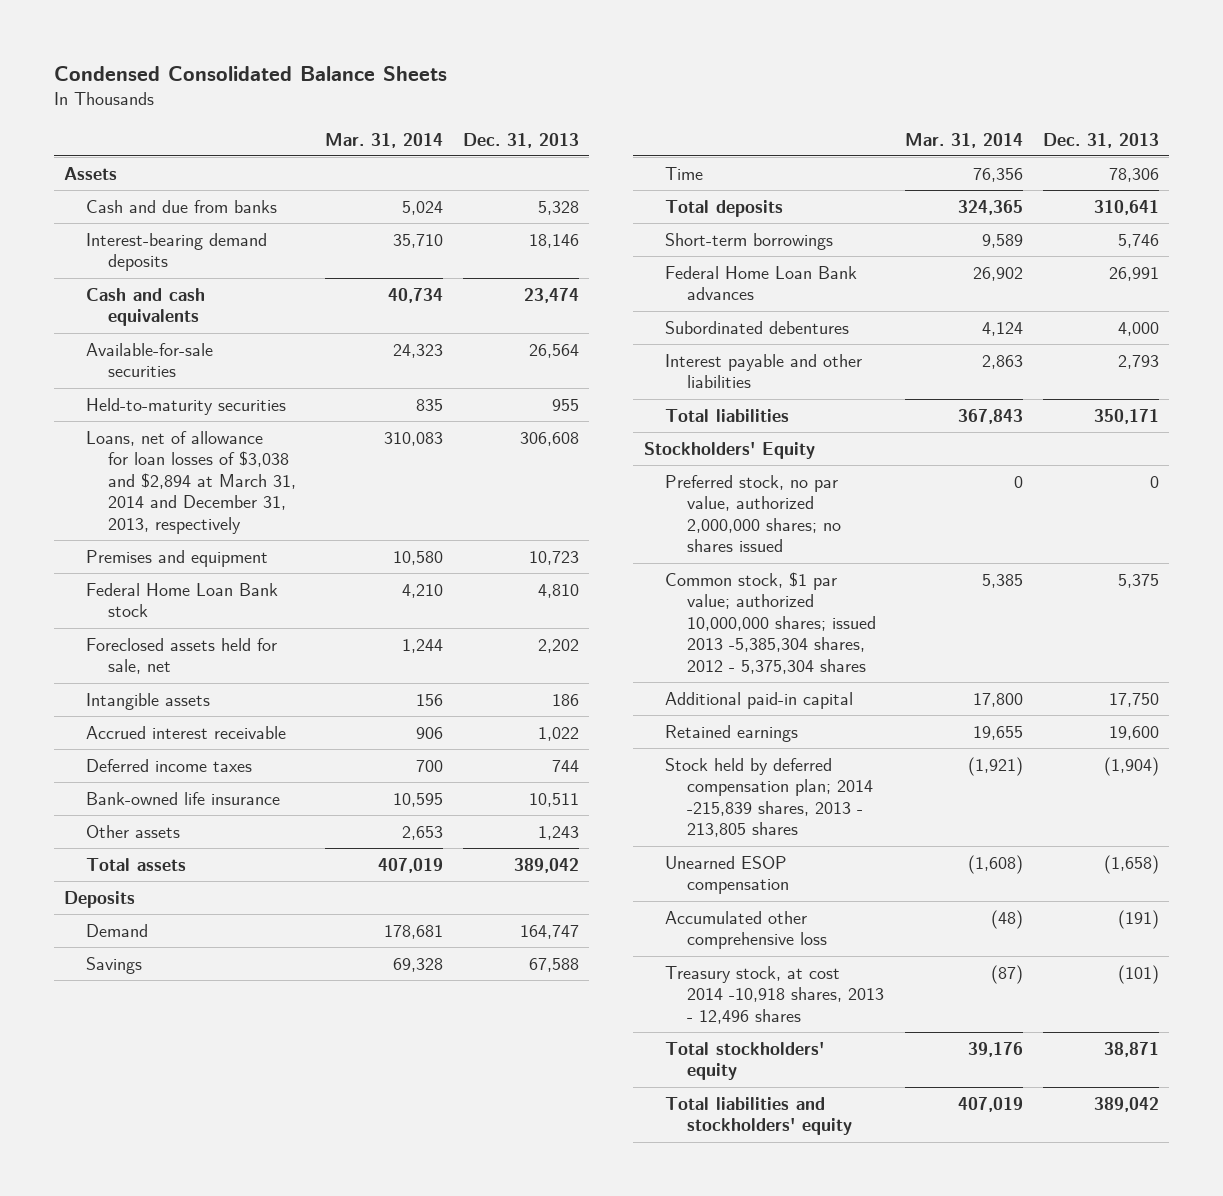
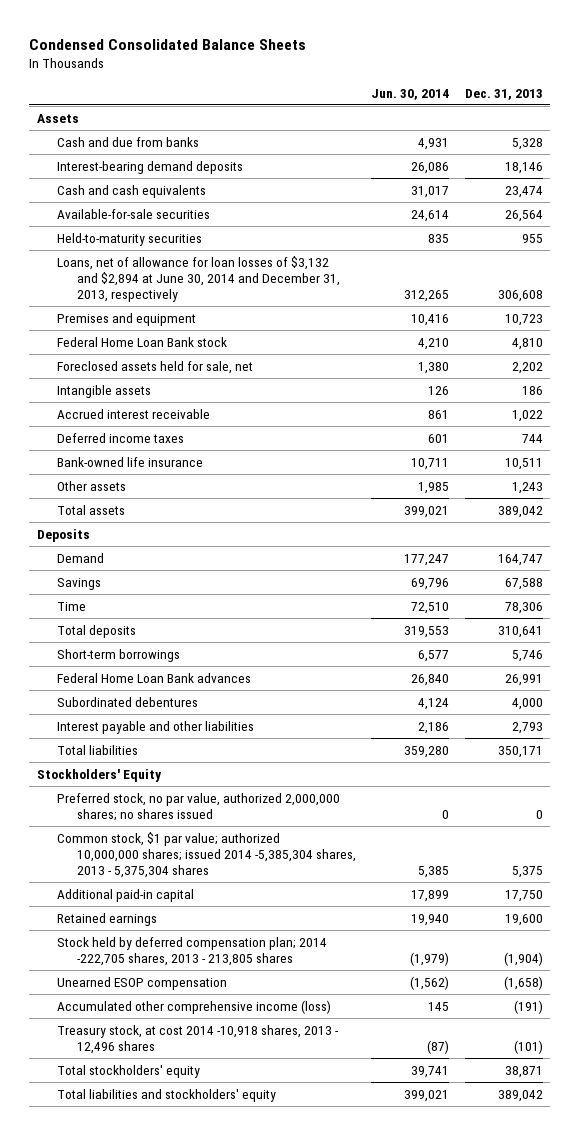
- | Mar. 31, 2014 | Dec. 31, 2013
+ | Jun. 30, 2014 | Dec. 31, 2013
- Loans, net of allowance for loan losses of $3,038 and $2,894 at March 31, 2014 and December 31, 2013, respectively | 310,083 | 306,608
+ Loans, net of allowance for loan losses of $3,132 and $2,894 at June 30, 2014 and December 31, 2013, respectively | 312,265 | 306,608
- Common stock, $1 par value; authorized 10,000,000 shares; issued 2013 -5,385,304 shares, 2012 - 5,375,304 shares | 5,385 | 5,375
+ Common stock, $1 par value; authorized 10,000,000 shares; issued 2014 -5,385,304 shares, 2013 - 5,375,304 shares | 5,385 | 5,375
- Stock held by deferred compensation plan; 2014 -215,839 shares, 2013 - 213,805 shares | (1,921) | (1,904)
+ Stock held by deferred compensation plan; 2014 -222,705 shares, 2013 - 213,805 shares | (1,979) | (1,904)
- Accumulated other comprehensive loss | (48) | (191)
+ Accumulated other comprehensive income (loss) | 145 | (191)

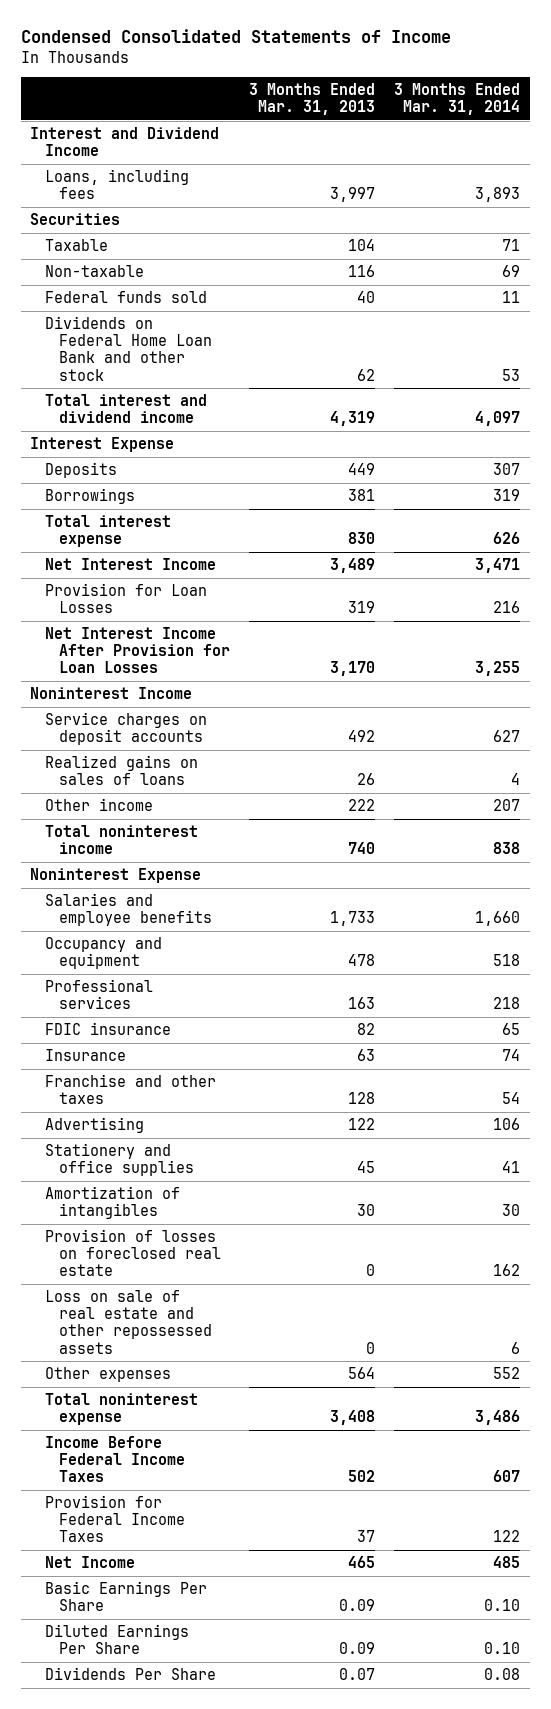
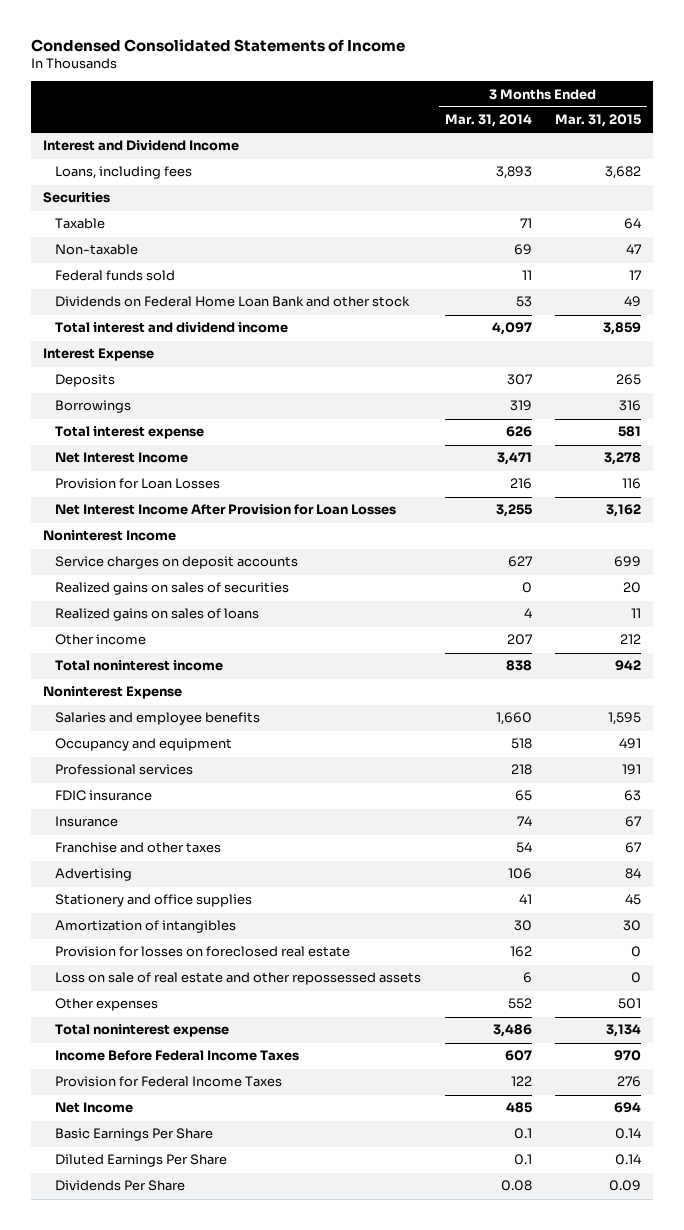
- | 3 Months Ended Mar. 31, 2013 | 3 Months Ended Mar. 31, 2014
+ | 3 Months Ended Mar. 31, 2014 | 3 Months Ended Mar. 31, 2015
+ Realized gains on sales of securities | 0 | 20
- Provision of losses on foreclosed real estate | 0 | 162
+ Provision for losses on foreclosed real estate | 162 | 0
- Basic Earnings Per Share | 0.09 | 0.10
- Diluted Earnings Per Share | 0.09 | 0.10
+ Basic Earnings Per Share | 0.1 | 0.14
+ Diluted Earnings Per Share | 0.1 | 0.14

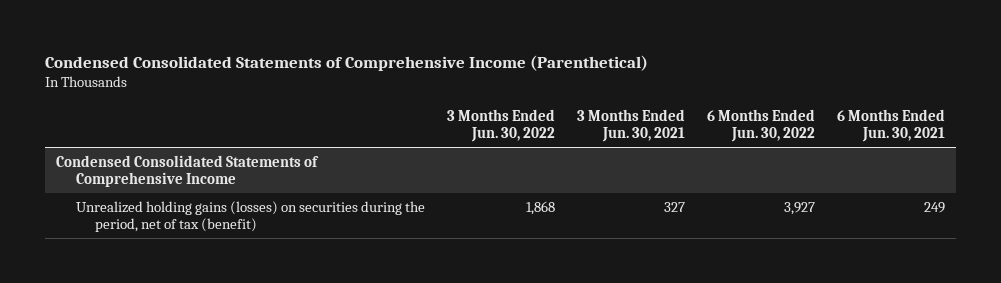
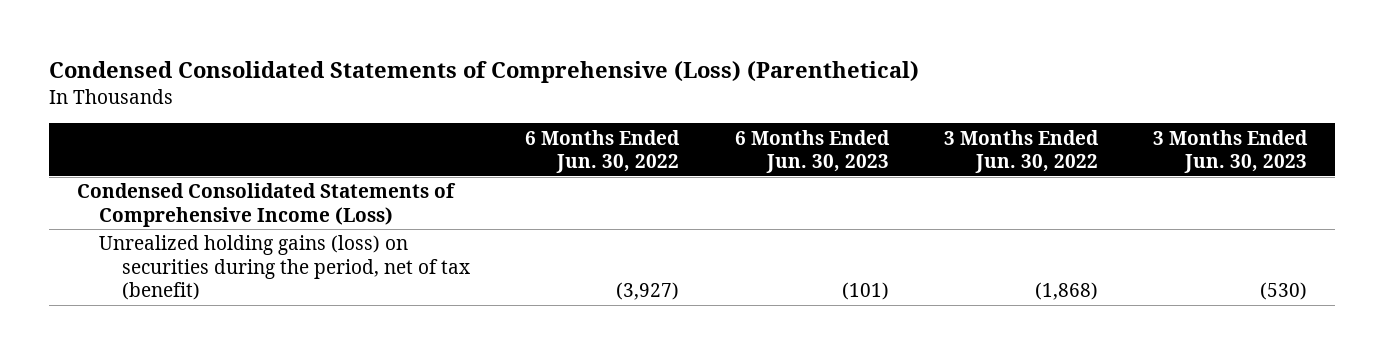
- Condensed Consolidated Statements of Comprehensive Income (Parenthetical)
+ Condensed Consolidated Statements of Comprehensive (Loss) (Parenthetical)
- | 3 Months Ended Jun. 30, 2022 | 3 Months Ended Jun. 30, 2021 | 6 Months Ended Jun. 30, 2022 | 6 Months Ended Jun. 30, 2021
+ | 6 Months Ended Jun. 30, 2022 | 6 Months Ended Jun. 30, 2023 | 3 Months Ended Jun. 30, 2022 | 3 Months Ended Jun. 30, 2023
- Condensed Consolidated Statements of Comprehensive Income
- Unrealized holding gains (losses) on securities during the period, net of tax (benefit) | 1,868 | 327 | 3,927 | 249
+ Condensed Consolidated Statements of Comprehensive Income (Loss)
+ Unrealized holding gains (loss) on securities during the period, net of tax (benefit) | (3,927) | (101) | (1,868) | (530)

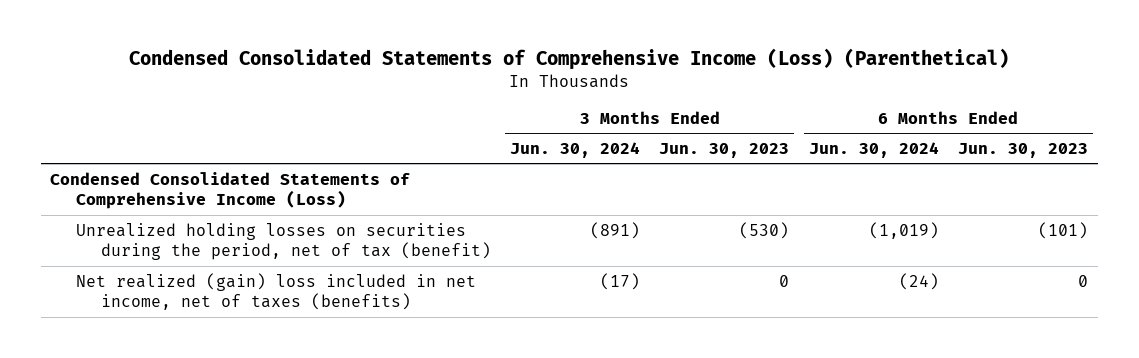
- Condensed Consolidated Statements of Comprehensive (Loss) (Parenthetical)
+ Condensed Consolidated Statements of Comprehensive Income (Loss) (Parenthetical)
- | 6 Months Ended Jun. 30, 2022 | 6 Months Ended Jun. 30, 2023 | 3 Months Ended Jun. 30, 2022 | 3 Months Ended Jun. 30, 2023
+ | 3 Months Ended Jun. 30, 2024 | 3 Months Ended Jun. 30, 2023 | 6 Months Ended Jun. 30, 2024 | 6 Months Ended Jun. 30, 2023
- Unrealized holding gains (loss) on securities during the period, net of tax (benefit) | (3,927) | (101) | (1,868) | (530)
+ Unrealized holding losses on securities during the period, net of tax (benefit) | (891) | (530) | (1,019) | (101)
+ Net realized (gain) loss included in net income, net of taxes (benefits) | (17) | 0 | (24) | 0

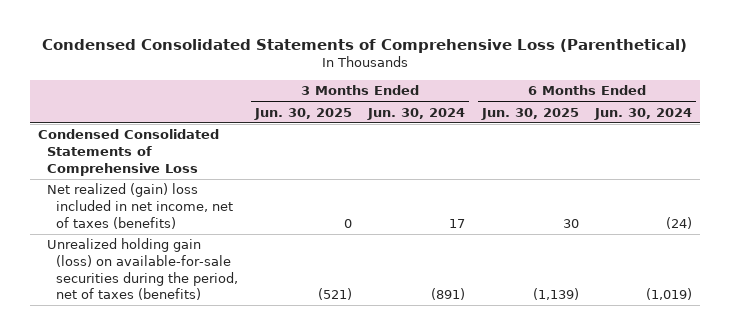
- Condensed Consolidated Statements of Comprehensive Income (Loss) (Parenthetical)
+ Condensed Consolidated Statements of Comprehensive Loss (Parenthetical)
- | 3 Months Ended Jun. 30, 2024 | 3 Months Ended Jun. 30, 2023 | 6 Months Ended Jun. 30, 2024 | 6 Months Ended Jun. 30, 2023
+ | 3 Months Ended Jun. 30, 2025 | 3 Months Ended Jun. 30, 2024 | 6 Months Ended Jun. 30, 2025 | 6 Months Ended Jun. 30, 2024
- Condensed Consolidated Statements of Comprehensive Income (Loss)
- Unrealized holding losses on securities during the period, net of tax (benefit) | (891) | (530) | (1,019) | (101)
- Net realized (gain) loss included in net income, net of taxes (benefits) | (17) | 0 | (24) | 0
+ Condensed Consolidated Statements of Comprehensive Loss
+ Net realized (gain) loss included in net income, net of taxes (benefits) | 0 | 17 | 30 | (24)
+ Unrealized holding gain (loss) on available-for-sale securities during the period, net of taxes (benefits) | (521) | (891) | (1,139) | (1,019)

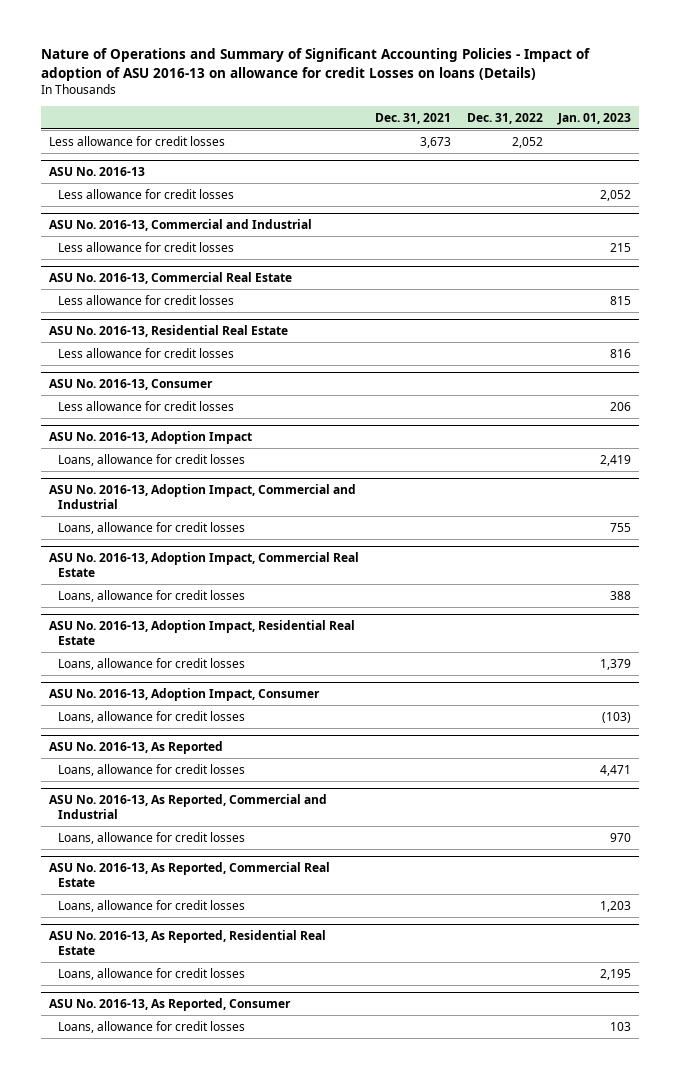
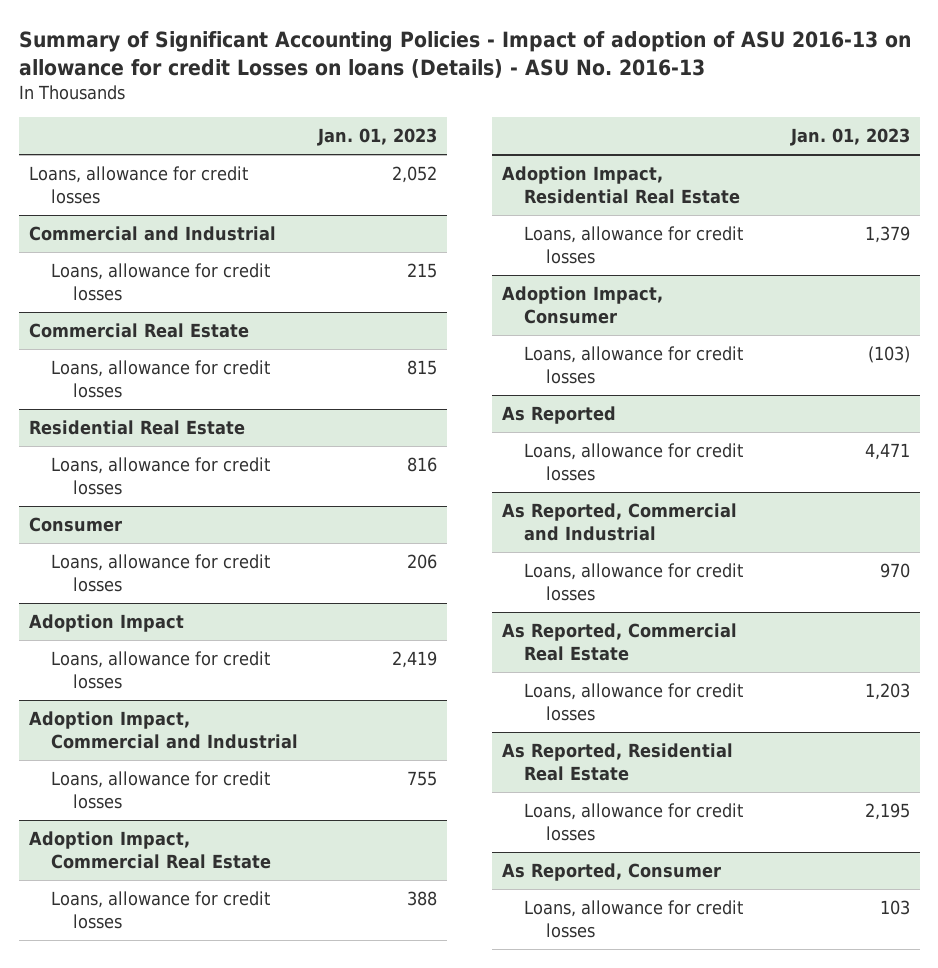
- Nature of Operations and Summary of Significant Accounting Policies - Impact of adoption of ASU 2016-13 on allowance for credit Losses on loans (Details)
+ Summary of Significant Accounting Policies - Impact of adoption of ASU 2016-13 on allowance for credit Losses on loans (Details) - ASU No. 2016-13
- | Dec. 31, 2021 | Dec. 31, 2022 | Jan. 01, 2023
+ | Jan. 01, 2023
- Less allowance for credit losses | 3,673 | 2,052 |
- ASU No. 2016-13
- Less allowance for credit losses | | | 2,052
- ASU No. 2016-13, Commercial and Industrial
- Less allowance for credit losses | | | 215
- ASU No. 2016-13, Commercial Real Estate
- Less allowance for credit losses | | | 815
- ASU No. 2016-13, Residential Real Estate
- Less allowance for credit losses | | | 816
- ASU No. 2016-13, Consumer
- Less allowance for credit losses | | | 206
- ASU No. 2016-13, Adoption Impact
+ Loans, allowance for credit losses | 2,052
+ Commercial and Industrial
+ Loans, allowance for credit losses | 215
+ Commercial Real Estate
+ Loans, allowance for credit losses | 815
+ Residential Real Estate
+ Loans, allowance for credit losses | 816
+ Consumer
+ Loans, allowance for credit losses | 206
+ Adoption Impact
- ASU No. 2016-13, Adoption Impact, Commercial and Industrial
+ Adoption Impact, Commercial and Industrial
- ASU No. 2016-13, Adoption Impact, Commercial Real Estate
+ Adoption Impact, Commercial Real Estate
- ASU No. 2016-13, Adoption Impact, Residential Real Estate
+ Adoption Impact, Residential Real Estate
- ASU No. 2016-13, Adoption Impact, Consumer
+ Adoption Impact, Consumer
- ASU No. 2016-13, As Reported
+ As Reported
- ASU No. 2016-13, As Reported, Commercial and Industrial
+ As Reported, Commercial and Industrial
- ASU No. 2016-13, As Reported, Commercial Real Estate
+ As Reported, Commercial Real Estate
- ASU No. 2016-13, As Reported, Residential Real Estate
+ As Reported, Residential Real Estate
- ASU No. 2016-13, As Reported, Consumer
+ As Reported, Consumer

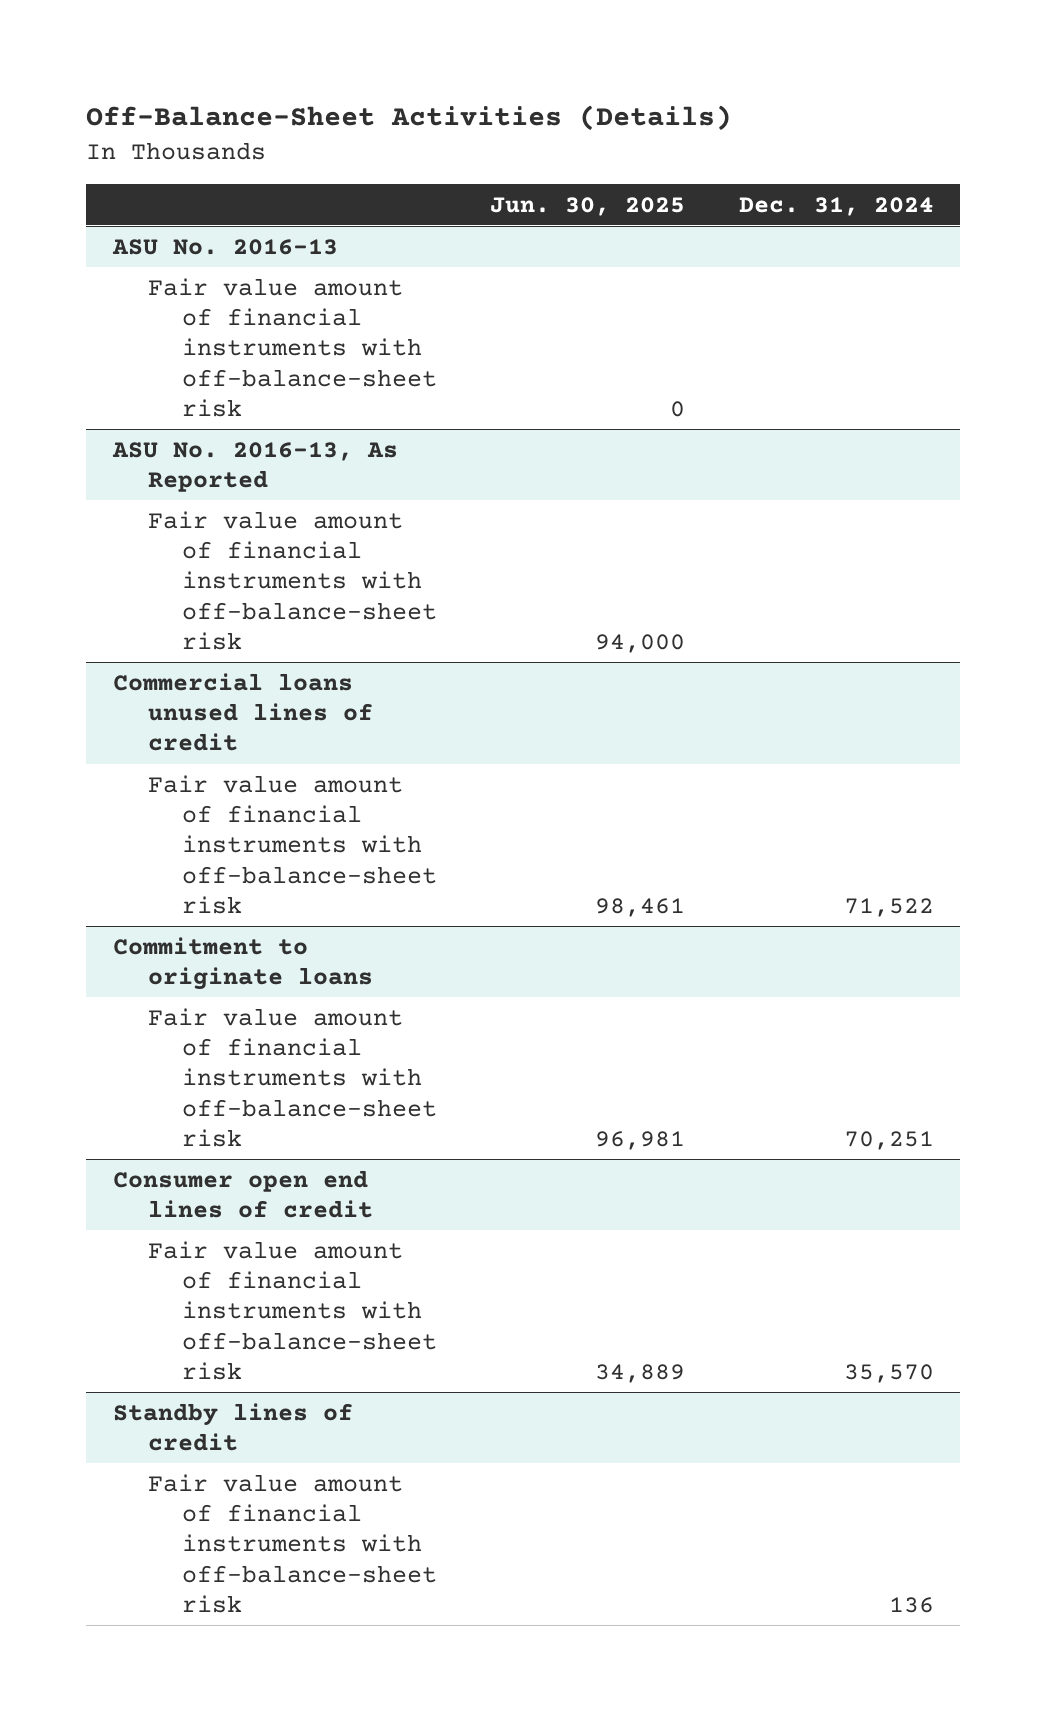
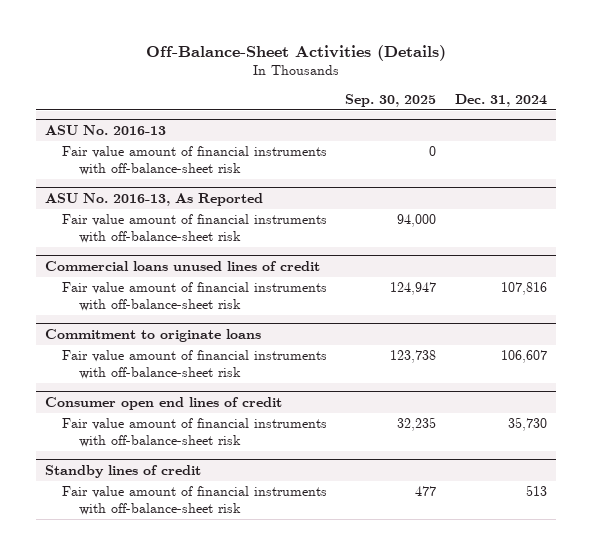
- | Jun. 30, 2025 | Dec. 31, 2024
+ | Sep. 30, 2025 | Dec. 31, 2024
@ Commercial loans unused lines of credit
- Fair value amount of financial instruments with off-balance-sheet risk | 98,461 | 71,522
+ Fair value amount of financial instruments with off-balance-sheet risk | 124,947 | 107,816
@ Commitment to originate loans
- Fair value amount of financial instruments with off-balance-sheet risk | 96,981 | 70,251
+ Fair value amount of financial instruments with off-balance-sheet risk | 123,738 | 106,607
@ Consumer open end lines of credit
- Fair value amount of financial instruments with off-balance-sheet risk | 34,889 | 35,570
+ Fair value amount of financial instruments with off-balance-sheet risk | 32,235 | 35,730
@ Standby lines of credit
- Fair value amount of financial instruments with off-balance-sheet risk | | 136
+ Fair value amount of financial instruments with off-balance-sheet risk | 477 | 513

